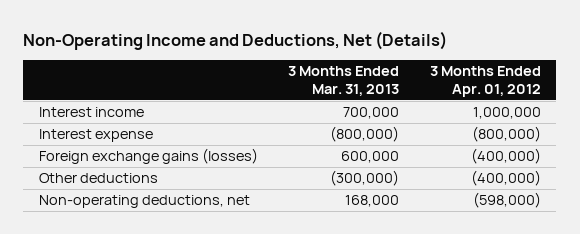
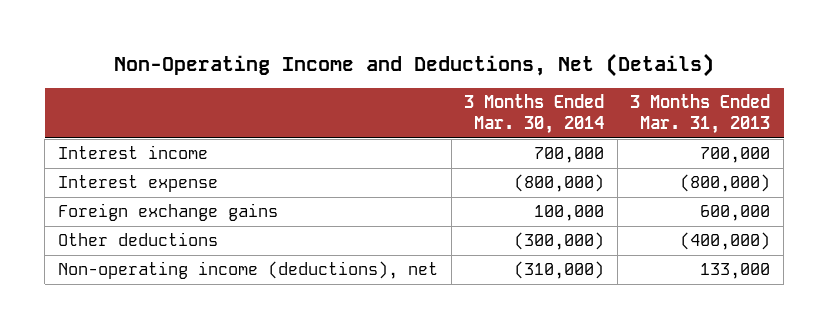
- | 3 Months Ended Mar. 31, 2013 | 3 Months Ended Apr. 01, 2012
+ | 3 Months Ended Mar. 30, 2014 | 3 Months Ended Mar. 31, 2013
- Foreign exchange gains (losses) | 600,000 | (400,000)
- Other deductions | (300,000) | (400,000)
- Non-operating deductions, net | 168,000 | (598,000)
+ Foreign exchange gains | 100,000 | 600,000
+ Other deductions | (300,000) | (400,000)
+ Non-operating income (deductions), net | (310,000) | 133,000

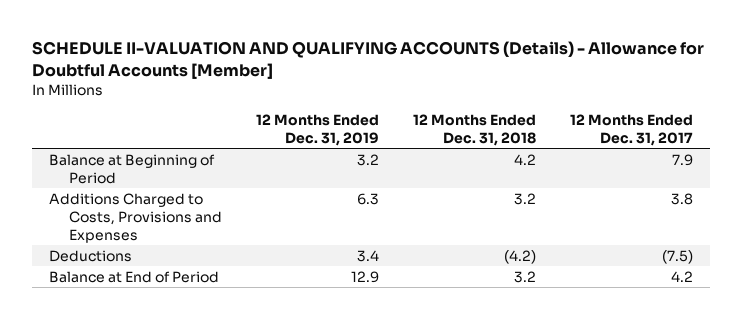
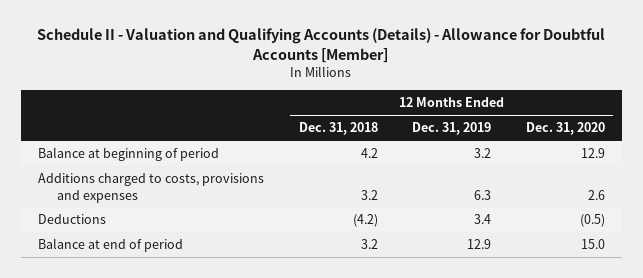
- SCHEDULE II-VALUATION AND QUALIFYING ACCOUNTS (Details) - Allowance for Doubtful Accounts [Member]
+ Schedule II - Valuation and Qualifying Accounts (Details) - Allowance for Doubtful Accounts [Member]
- | 12 Months Ended Dec. 31, 2019 | 12 Months Ended Dec. 31, 2018 | 12 Months Ended Dec. 31, 2017
+ | 12 Months Ended Dec. 31, 2018 | 12 Months Ended Dec. 31, 2019 | 12 Months Ended Dec. 31, 2020
- Balance at Beginning of Period | 3.2 | 4.2 | 7.9
- Additions Charged to Costs, Provisions and Expenses | 6.3 | 3.2 | 3.8
+ Balance at beginning of period | 4.2 | 3.2 | 12.9
+ Additions charged to costs, provisions and expenses | 3.2 | 6.3 | 2.6
- Balance at End of Period | 12.9 | 3.2 | 4.2
+ Balance at end of period | 3.2 | 12.9 | 15.0

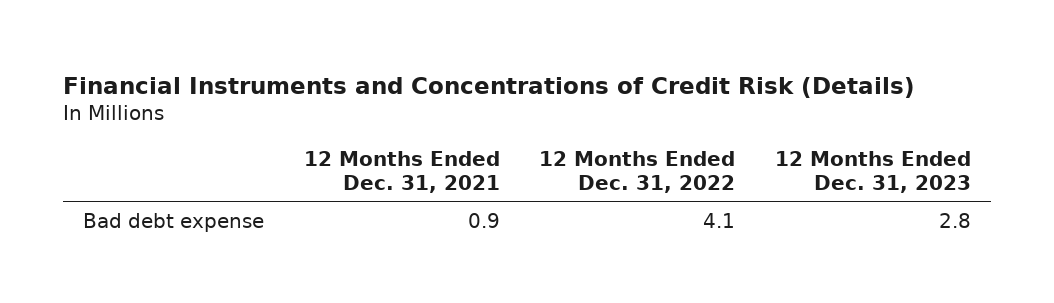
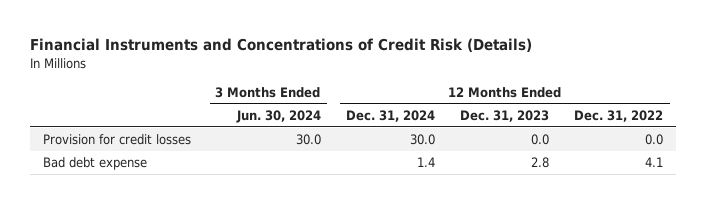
- | 12 Months Ended Dec. 31, 2021 | 12 Months Ended Dec. 31, 2022 | 12 Months Ended Dec. 31, 2023
+ | 3 Months Ended Jun. 30, 2024 | 12 Months Ended Dec. 31, 2024 | 12 Months Ended Dec. 31, 2023 | 12 Months Ended Dec. 31, 2022
+ Provision for credit losses | 30.0 | 30.0 | 0.0 | 0.0

